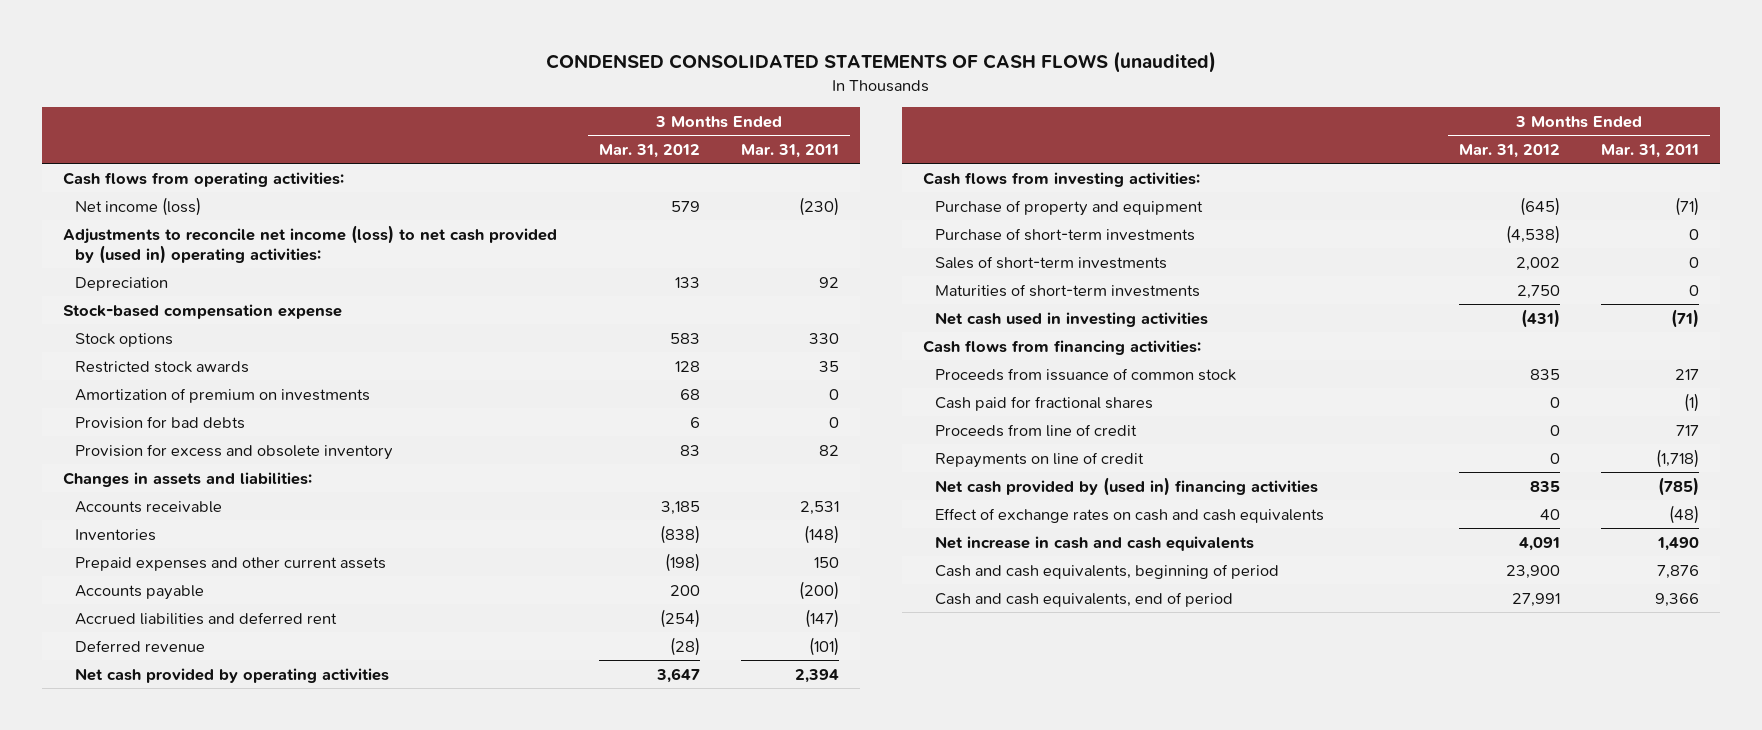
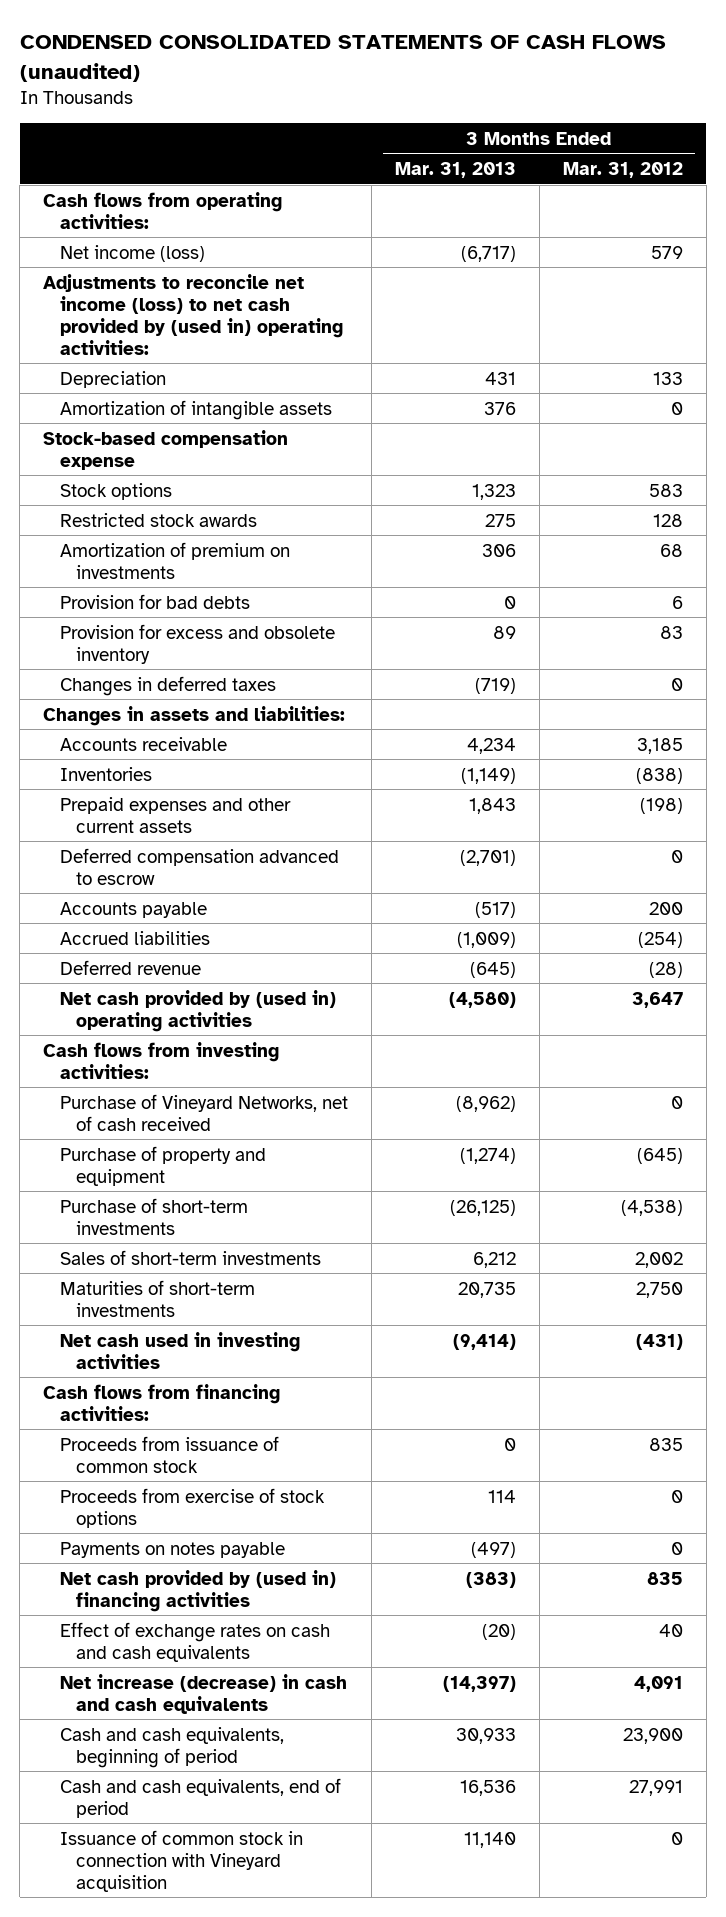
- | 3 Months Ended Mar. 31, 2012 | 3 Months Ended Mar. 31, 2011
+ | 3 Months Ended Mar. 31, 2013 | 3 Months Ended Mar. 31, 2012
+ Amortization of intangible assets | 376 | 0
+ Changes in deferred taxes | (719) | 0
+ Deferred compensation advanced to escrow | (2,701) | 0
- Accrued liabilities and deferred rent | (254) | (147)
+ Accrued liabilities | (1,009) | (254)
- Net cash provided by operating activities | 3,647 | 2,394
+ Net cash provided by (used in) operating activities | (4,580) | 3,647
+ Purchase of Vineyard Networks, net of cash received | (8,962) | 0
- Cash paid for fractional shares | 0 | (1)
- Proceeds from line of credit | 0 | 717
- Repayments on line of credit | 0 | (1,718)
+ Proceeds from exercise of stock options | 114 | 0
+ Payments on notes payable | (497) | 0
- Net increase in cash and cash equivalents | 4,091 | 1,490
+ Net increase (decrease) in cash and cash equivalents | (14,397) | 4,091
+ Issuance of common stock in connection with Vineyard acquisition | 11,140 | 0

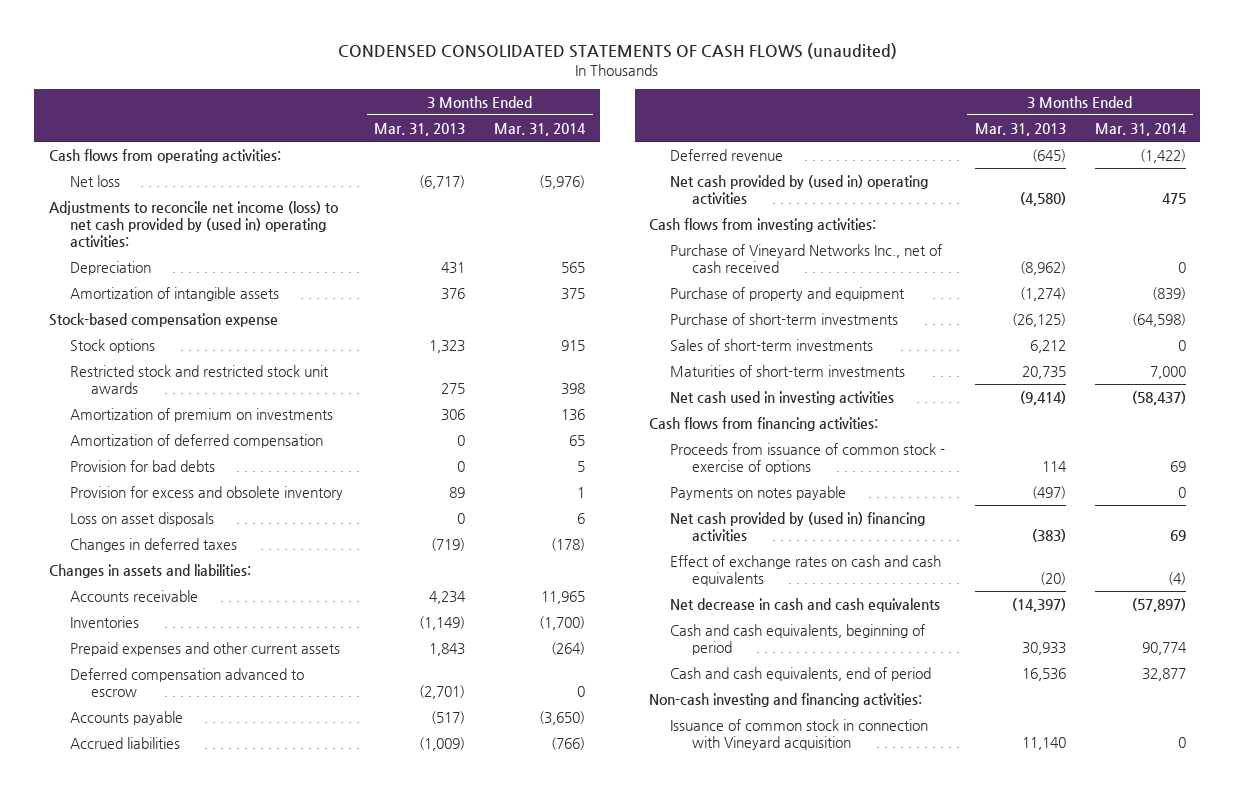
- | 3 Months Ended Mar. 31, 2013 | 3 Months Ended Mar. 31, 2012
+ | 3 Months Ended Mar. 31, 2013 | 3 Months Ended Mar. 31, 2014
- Net income (loss) | (6,717) | 579
+ Net loss | (6,717) | (5,976)
- Restricted stock awards | 275 | 128
+ Restricted stock and restricted stock unit awards | 275 | 398
+ Amortization of deferred compensation | 0 | 65
+ Loss on asset disposals | 0 | 6
- Purchase of Vineyard Networks, net of cash received | (8,962) | 0
+ Purchase of Vineyard Networks Inc., net of cash received | (8,962) | 0
- Proceeds from issuance of common stock | 0 | 835
- Proceeds from exercise of stock options | 114 | 0
+ Proceeds from issuance of common stock - exercise of options | 114 | 69
- Net increase (decrease) in cash and cash equivalents | (14,397) | 4,091
+ Net decrease in cash and cash equivalents | (14,397) | (57,897)
+ Non-cash investing and financing activities:

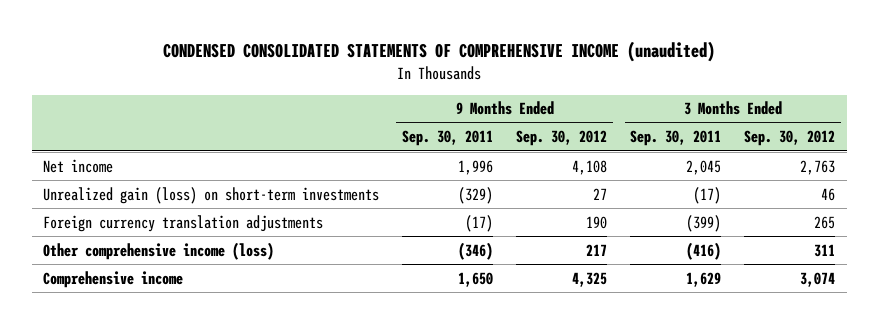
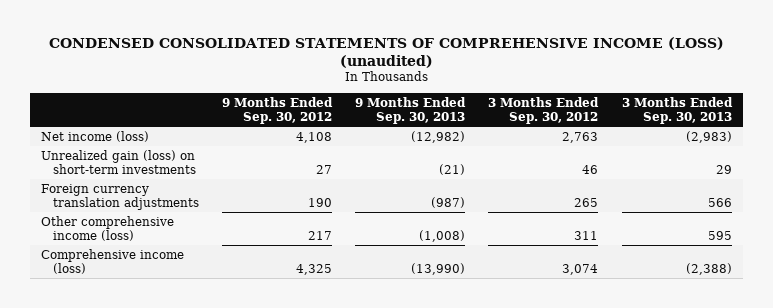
- CONDENSED CONSOLIDATED STATEMENTS OF COMPREHENSIVE INCOME (unaudited)
+ CONDENSED CONSOLIDATED STATEMENTS OF COMPREHENSIVE INCOME (LOSS) (unaudited)
- | 9 Months Ended Sep. 30, 2011 | 9 Months Ended Sep. 30, 2012 | 3 Months Ended Sep. 30, 2011 | 3 Months Ended Sep. 30, 2012
+ | 9 Months Ended Sep. 30, 2012 | 9 Months Ended Sep. 30, 2013 | 3 Months Ended Sep. 30, 2012 | 3 Months Ended Sep. 30, 2013
- Net income | 1,996 | 4,108 | 2,045 | 2,763
+ Net income (loss) | 4,108 | (12,982) | 2,763 | (2,983)
- Comprehensive income | 1,650 | 4,325 | 1,629 | 3,074
+ Comprehensive income (loss) | 4,325 | (13,990) | 3,074 | (2,388)

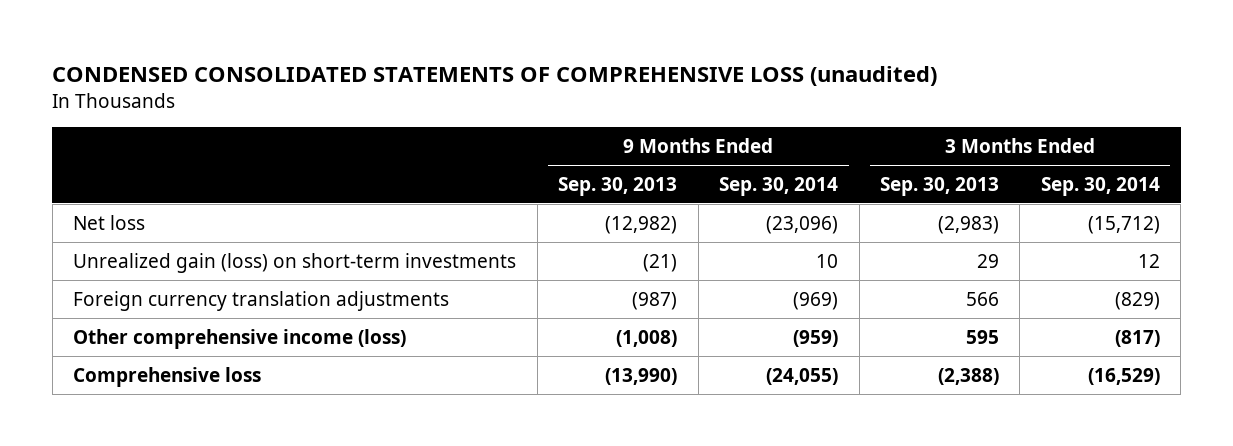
- CONDENSED CONSOLIDATED STATEMENTS OF COMPREHENSIVE INCOME (LOSS) (unaudited)
+ CONDENSED CONSOLIDATED STATEMENTS OF COMPREHENSIVE LOSS (unaudited)
- | 9 Months Ended Sep. 30, 2012 | 9 Months Ended Sep. 30, 2013 | 3 Months Ended Sep. 30, 2012 | 3 Months Ended Sep. 30, 2013
+ | 9 Months Ended Sep. 30, 2013 | 9 Months Ended Sep. 30, 2014 | 3 Months Ended Sep. 30, 2013 | 3 Months Ended Sep. 30, 2014
- Net income (loss) | 4,108 | (12,982) | 2,763 | (2,983)
+ Net loss | (12,982) | (23,096) | (2,983) | (15,712)
- Comprehensive income (loss) | 4,325 | (13,990) | 3,074 | (2,388)
+ Comprehensive loss | (13,990) | (24,055) | (2,388) | (16,529)

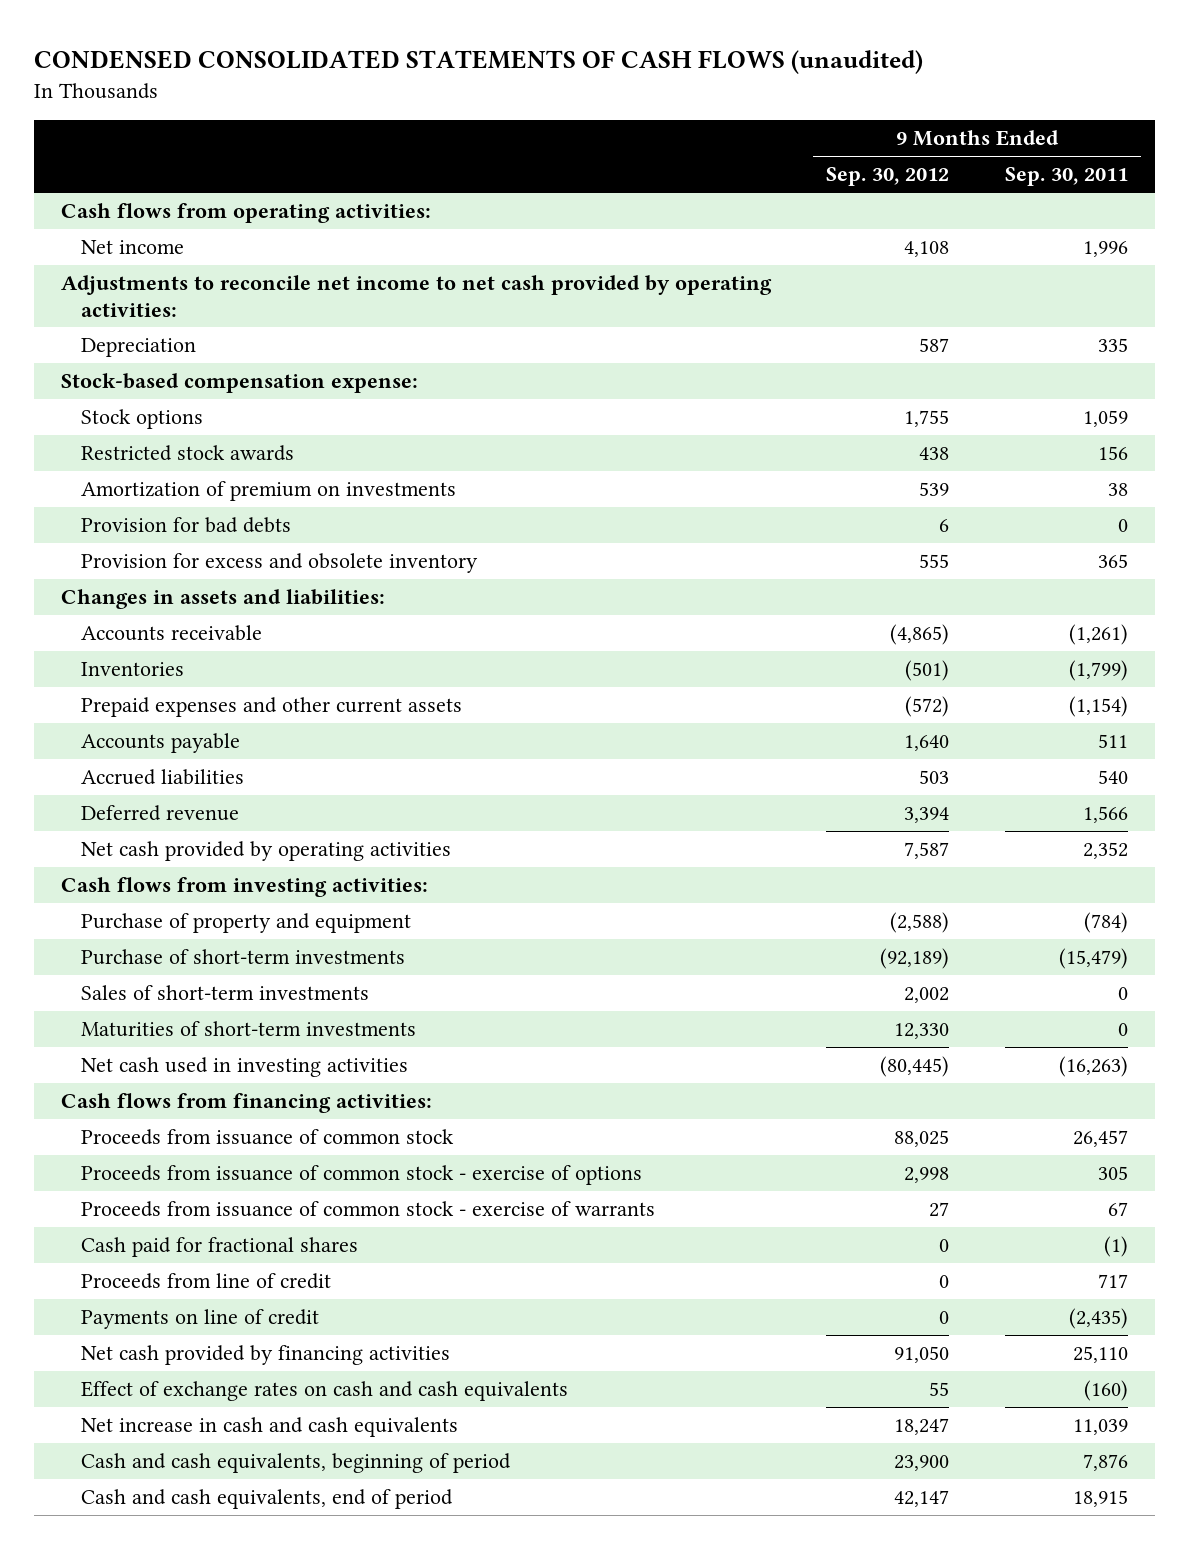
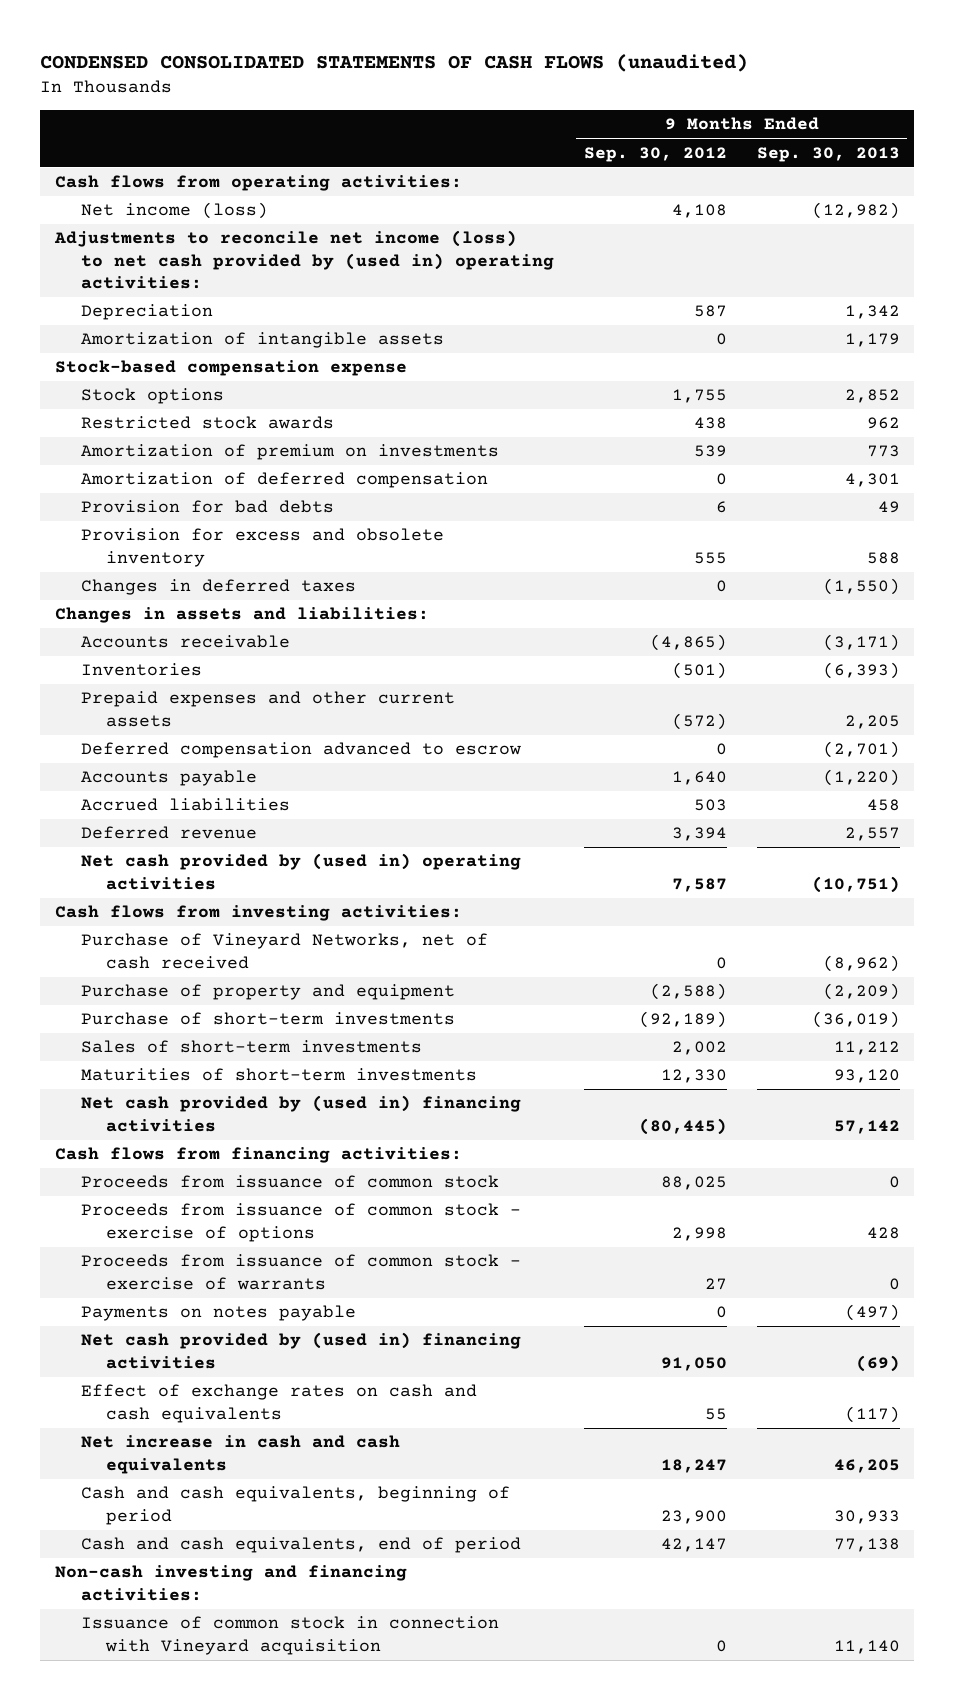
- | 9 Months Ended Sep. 30, 2012 | 9 Months Ended Sep. 30, 2011
+ | 9 Months Ended Sep. 30, 2012 | 9 Months Ended Sep. 30, 2013
- Net income | 4,108 | 1,996
- Adjustments to reconcile net income to net cash provided by operating activities:
+ Net income (loss) | 4,108 | (12,982)
+ Adjustments to reconcile net income (loss) to net cash provided by (used in) operating activities:
- Stock-based compensation expense:
+ Amortization of intangible assets | 0 | 1,179
+ Stock-based compensation expense
+ Amortization of deferred compensation | 0 | 4,301
+ Changes in deferred taxes | 0 | (1,550)
+ Deferred compensation advanced to escrow | 0 | (2,701)
- Net cash provided by operating activities | 7,587 | 2,352
+ Net cash provided by (used in) operating activities | 7,587 | (10,751)
+ Purchase of Vineyard Networks, net of cash received | 0 | (8,962)
- Net cash used in investing activities | (80,445) | (16,263)
+ Net cash provided by (used in) financing activities | (80,445) | 57,142
- Cash paid for fractional shares | 0 | (1)
- Proceeds from line of credit | 0 | 717
- Payments on line of credit | 0 | (2,435)
- Net cash provided by financing activities | 91,050 | 25,110
+ Payments on notes payable | 0 | (497)
+ Net cash provided by (used in) financing activities | 91,050 | (69)
+ Non-cash investing and financing activities:
+ Issuance of common stock in connection with Vineyard acquisition | 0 | 11,140

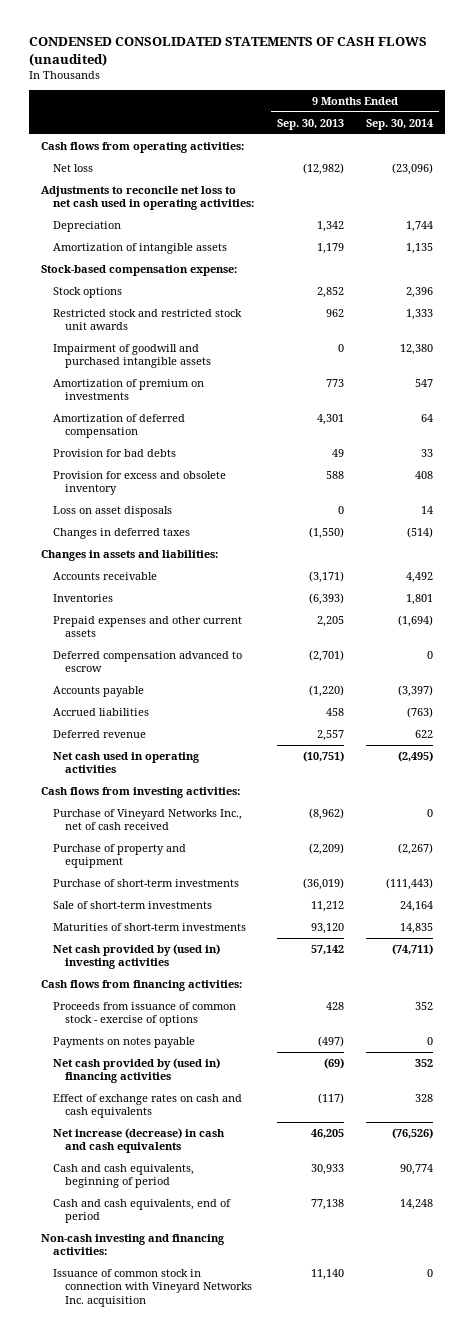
- | 9 Months Ended Sep. 30, 2012 | 9 Months Ended Sep. 30, 2013
+ | 9 Months Ended Sep. 30, 2013 | 9 Months Ended Sep. 30, 2014
- Net income (loss) | 4,108 | (12,982)
- Adjustments to reconcile net income (loss) to net cash provided by (used in) operating activities:
+ Net loss | (12,982) | (23,096)
+ Adjustments to reconcile net loss to net cash used in operating activities:
- Stock-based compensation expense
+ Stock-based compensation expense:
- Restricted stock awards | 438 | 962
+ Restricted stock and restricted stock unit awards | 962 | 1,333
+ Impairment of goodwill and purchased intangible assets | 0 | 12,380
+ Loss on asset disposals | 0 | 14
- Net cash provided by (used in) operating activities | 7,587 | (10,751)
+ Net cash used in operating activities | (10,751) | (2,495)
- Purchase of Vineyard Networks, net of cash received | 0 | (8,962)
+ Purchase of Vineyard Networks Inc., net of cash received | (8,962) | 0
- Sales of short-term investments | 2,002 | 11,212
+ Sale of short-term investments | 11,212 | 24,164
- Net cash provided by (used in) financing activities | (80,445) | 57,142
+ Net cash provided by (used in) investing activities | 57,142 | (74,711)
- Proceeds from issuance of common stock | 88,025 | 0
- Proceeds from issuance of common stock - exercise of warrants | 27 | 0
- Net increase in cash and cash equivalents | 18,247 | 46,205
+ Net increase (decrease) in cash and cash equivalents | 46,205 | (76,526)
- Issuance of common stock in connection with Vineyard acquisition | 0 | 11,140
+ Issuance of common stock in connection with Vineyard Networks Inc. acquisition | 11,140 | 0

